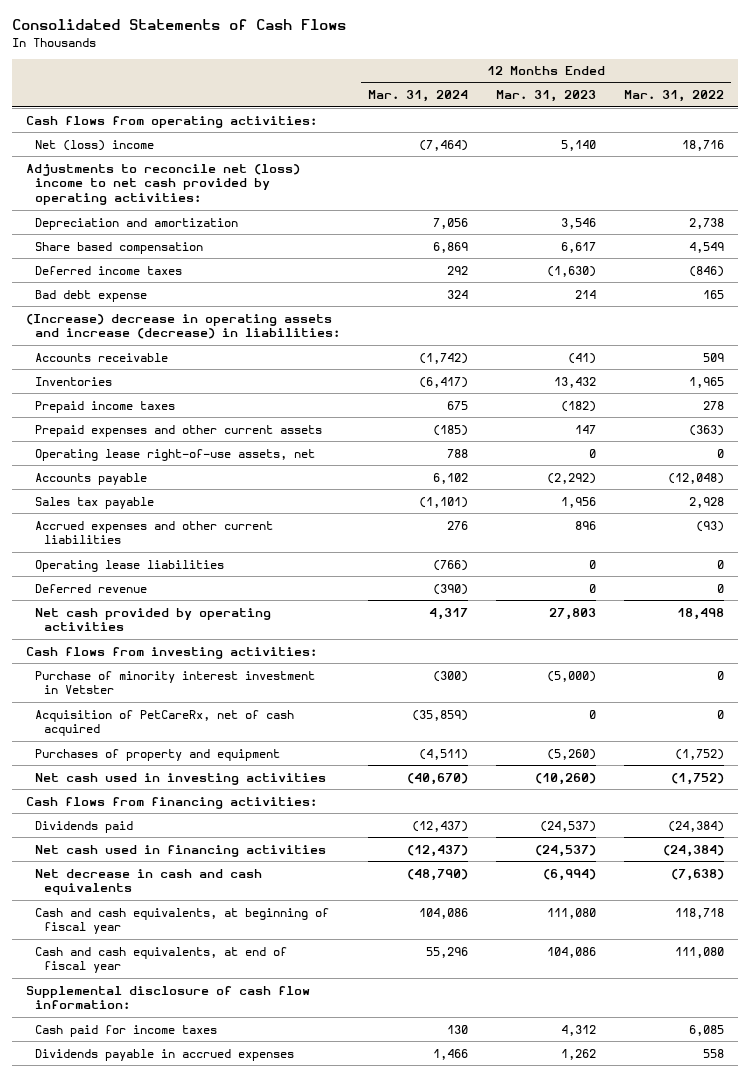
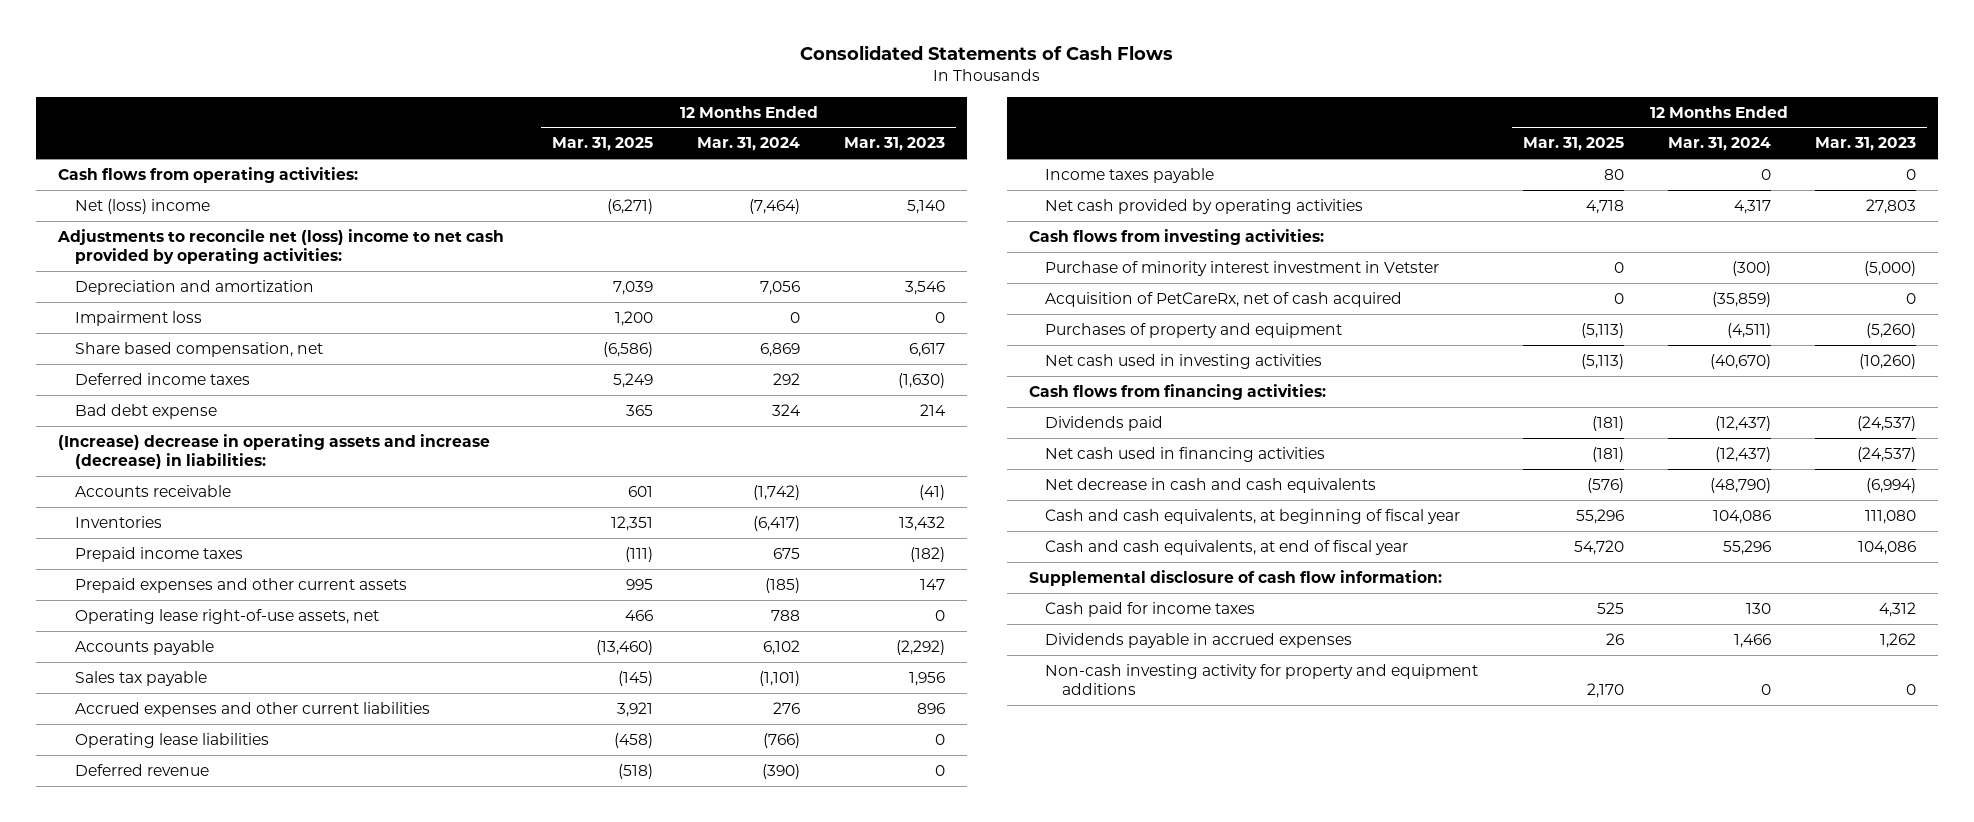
- | 12 Months Ended Mar. 31, 2024 | 12 Months Ended Mar. 31, 2023 | 12 Months Ended Mar. 31, 2022
+ | 12 Months Ended Mar. 31, 2025 | 12 Months Ended Mar. 31, 2024 | 12 Months Ended Mar. 31, 2023
- Share based compensation | 6,869 | 6,617 | 4,549
+ Impairment loss | 1,200 | 0 | 0
+ Share based compensation, net | (6,586) | 6,869 | 6,617
+ Income taxes payable | 80 | 0 | 0
+ Non-cash investing activity for property and equipment additions | 2,170 | 0 | 0

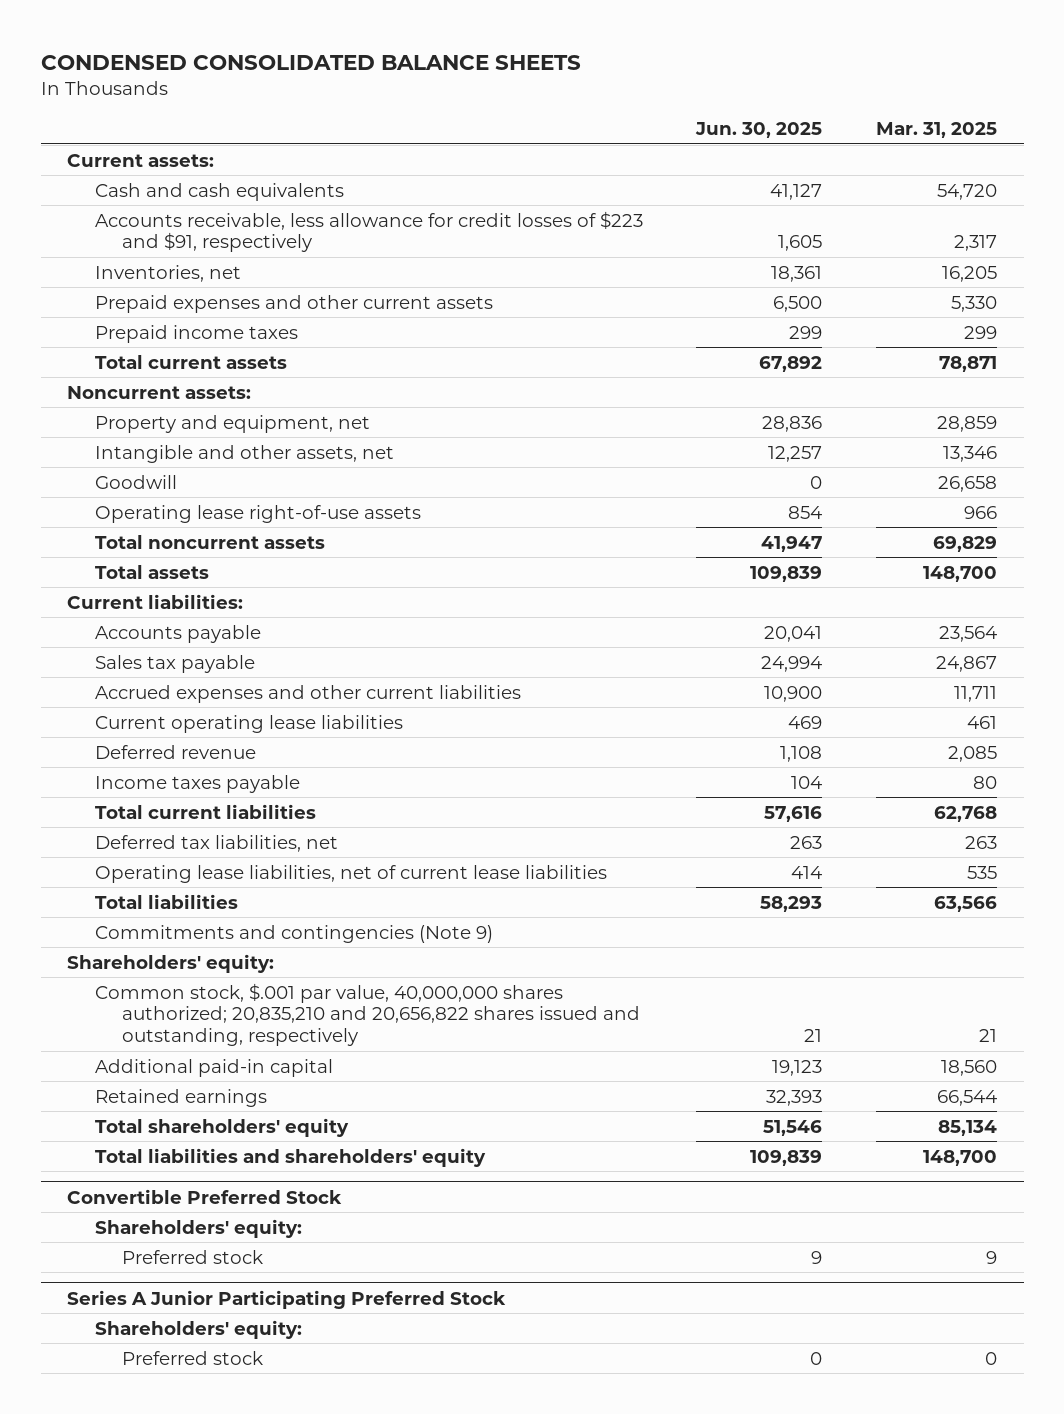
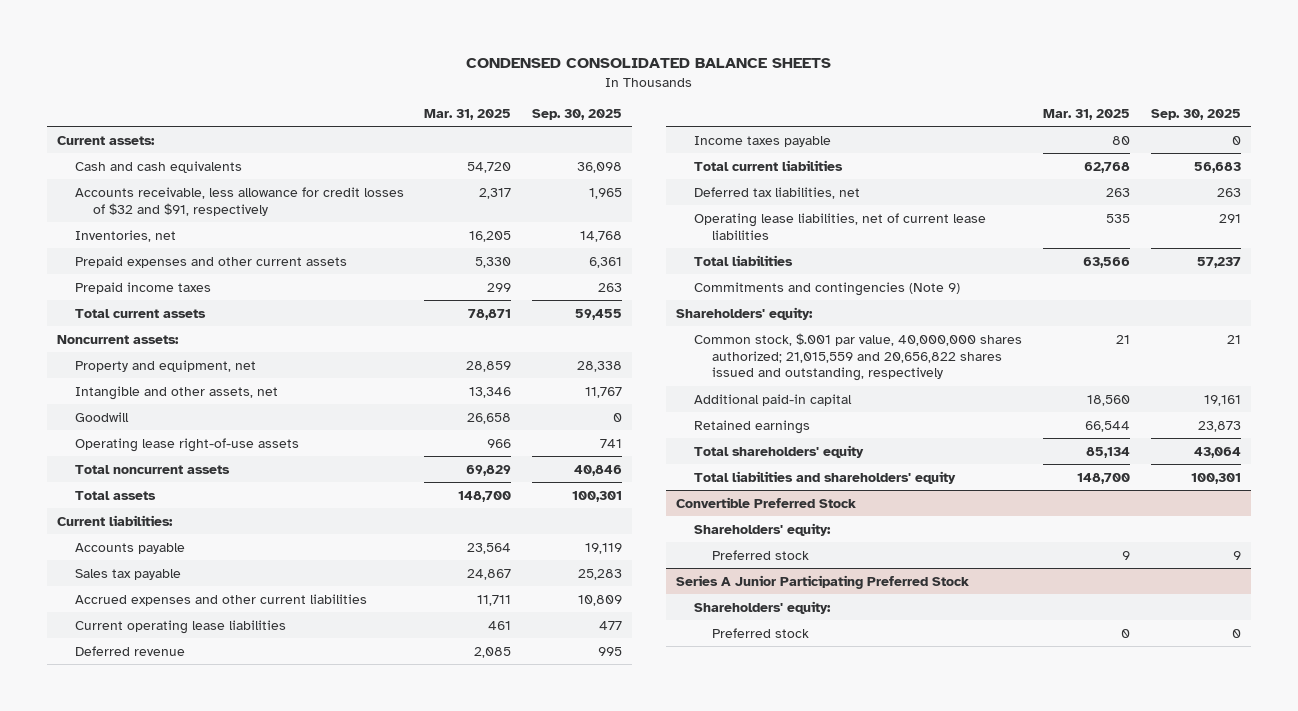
- | Jun. 30, 2025 | Mar. 31, 2025
+ | Mar. 31, 2025 | Sep. 30, 2025
- Accounts receivable, less allowance for credit losses of $223 and $91, respectively | 1,605 | 2,317
+ Accounts receivable, less allowance for credit losses of $32 and $91, respectively | 2,317 | 1,965
- Common stock, $.001 par value, 40,000,000 shares authorized; 20,835,210 and 20,656,822 shares issued and outstanding, respectively | 21 | 21
+ Common stock, $.001 par value, 40,000,000 shares authorized; 21,015,559 and 20,656,822 shares issued and outstanding, respectively | 21 | 21

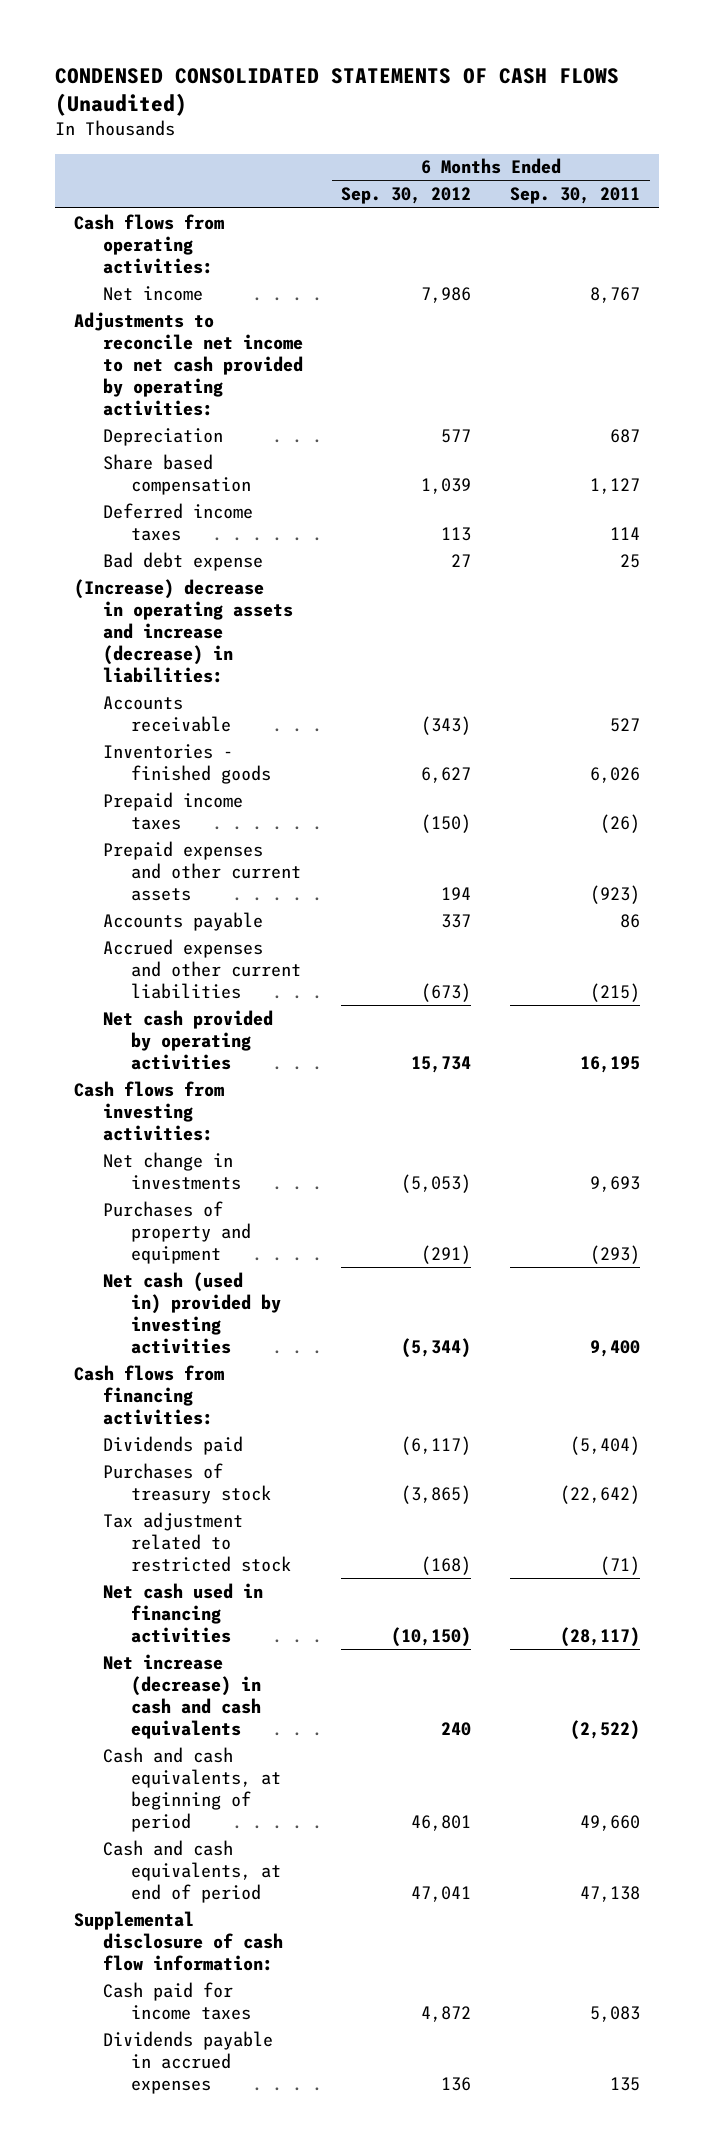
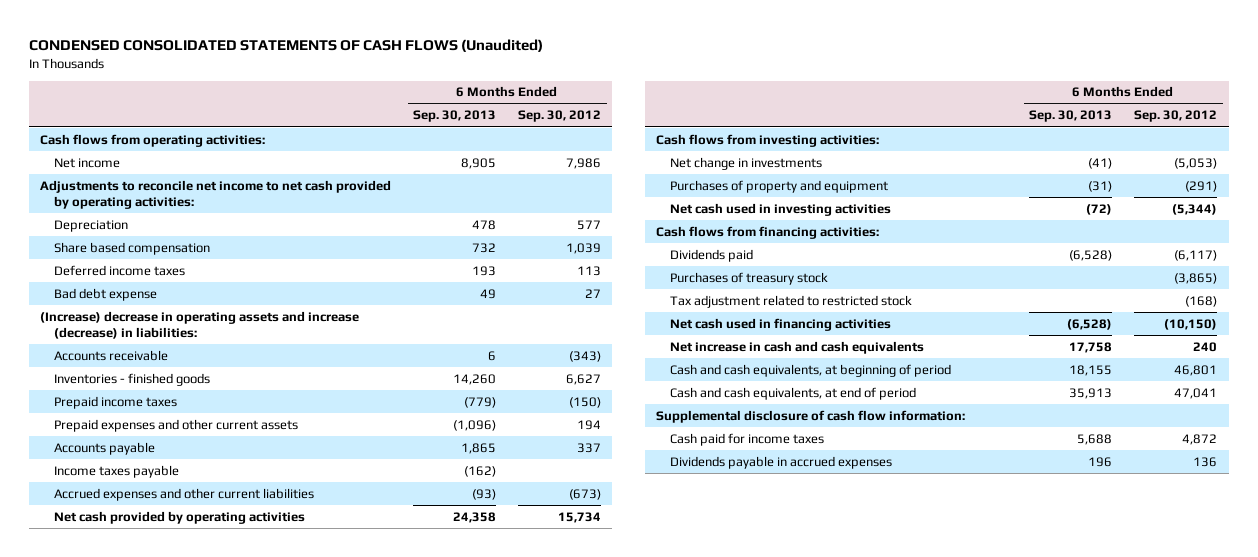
- | 6 Months Ended Sep. 30, 2012 | 6 Months Ended Sep. 30, 2011
+ | 6 Months Ended Sep. 30, 2013 | 6 Months Ended Sep. 30, 2012
+ Income taxes payable | (162) |
- Net cash (used in) provided by investing activities | (5,344) | 9,400
+ Net cash used in investing activities | (72) | (5,344)
- Net increase (decrease) in cash and cash equivalents | 240 | (2,522)
+ Net increase in cash and cash equivalents | 17,758 | 240

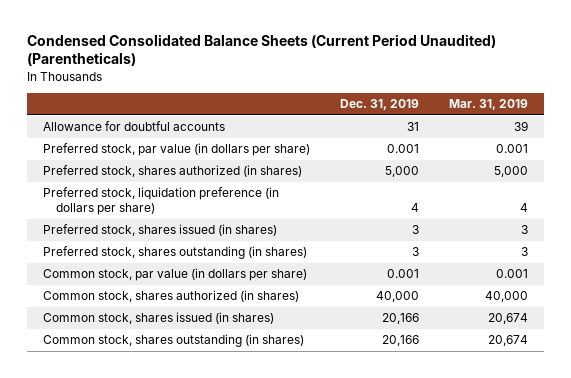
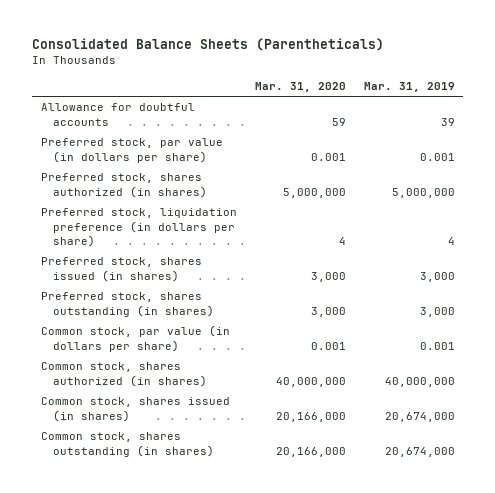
- Condensed Consolidated Balance Sheets (Current Period Unaudited) (Parentheticals)
+ Consolidated Balance Sheets (Parentheticals)
- | Dec. 31, 2019 | Mar. 31, 2019
+ | Mar. 31, 2020 | Mar. 31, 2019
- Preferred stock, shares authorized (in shares) | 5,000 | 5,000
+ Preferred stock, shares authorized (in shares) | 5,000,000 | 5,000,000
- Preferred stock, shares issued (in shares) | 3 | 3
- Preferred stock, shares outstanding (in shares) | 3 | 3
+ Preferred stock, shares issued (in shares) | 3,000 | 3,000
+ Preferred stock, shares outstanding (in shares) | 3,000 | 3,000
- Common stock, shares authorized (in shares) | 40,000 | 40,000
- Common stock, shares issued (in shares) | 20,166 | 20,674
- Common stock, shares outstanding (in shares) | 20,166 | 20,674
+ Common stock, shares authorized (in shares) | 40,000,000 | 40,000,000
+ Common stock, shares issued (in shares) | 20,166,000 | 20,674,000
+ Common stock, shares outstanding (in shares) | 20,166,000 | 20,674,000

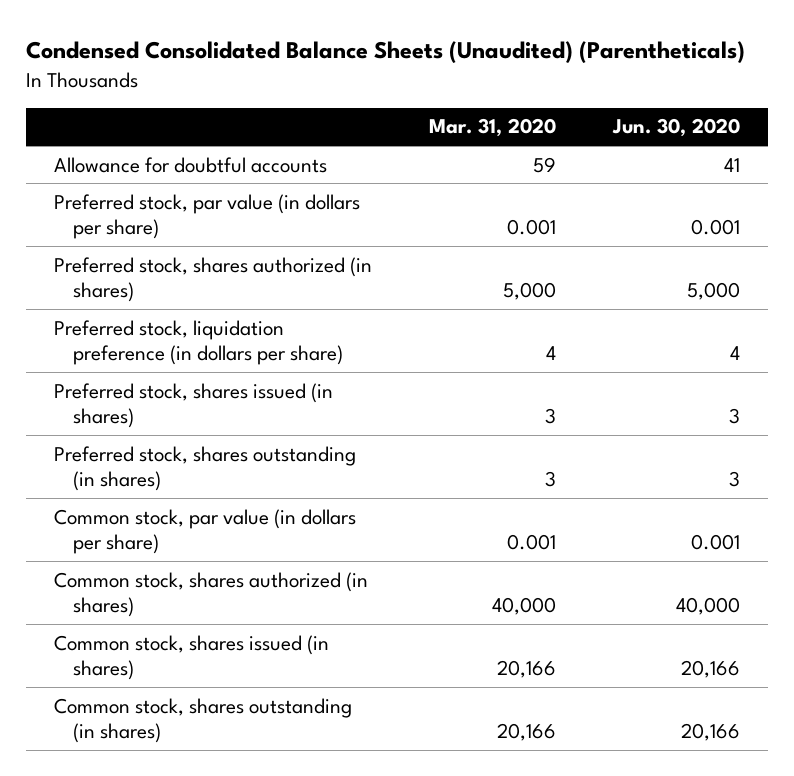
- Consolidated Balance Sheets (Parentheticals)
+ Condensed Consolidated Balance Sheets (Unaudited) (Parentheticals)
- | Mar. 31, 2020 | Mar. 31, 2019
+ | Mar. 31, 2020 | Jun. 30, 2020
- Preferred stock, shares authorized (in shares) | 5,000,000 | 5,000,000
+ Preferred stock, shares authorized (in shares) | 5,000 | 5,000
- Preferred stock, shares issued (in shares) | 3,000 | 3,000
- Preferred stock, shares outstanding (in shares) | 3,000 | 3,000
+ Preferred stock, shares issued (in shares) | 3 | 3
+ Preferred stock, shares outstanding (in shares) | 3 | 3
- Common stock, shares authorized (in shares) | 40,000,000 | 40,000,000
- Common stock, shares issued (in shares) | 20,166,000 | 20,674,000
- Common stock, shares outstanding (in shares) | 20,166,000 | 20,674,000
+ Common stock, shares authorized (in shares) | 40,000 | 40,000
+ Common stock, shares issued (in shares) | 20,166 | 20,166
+ Common stock, shares outstanding (in shares) | 20,166 | 20,166

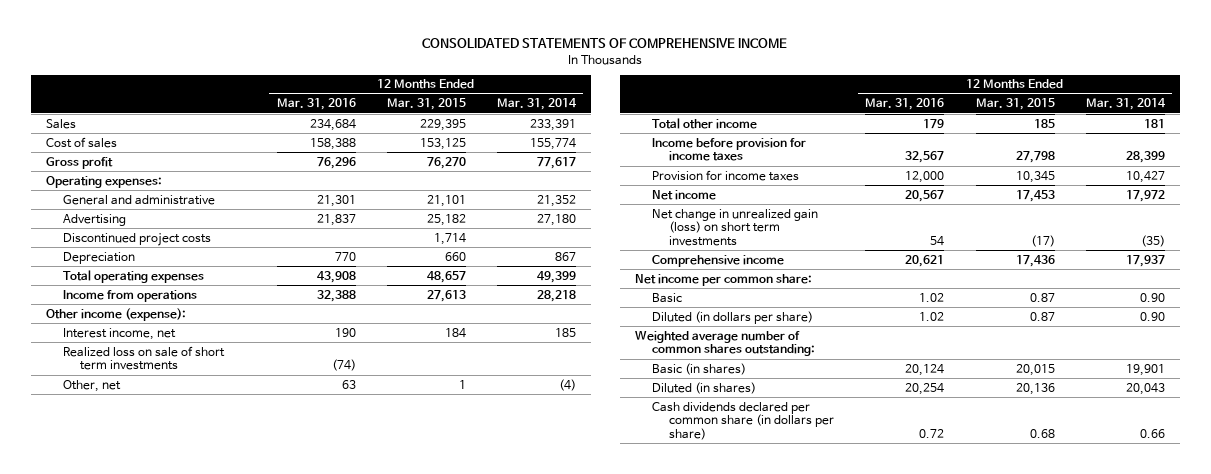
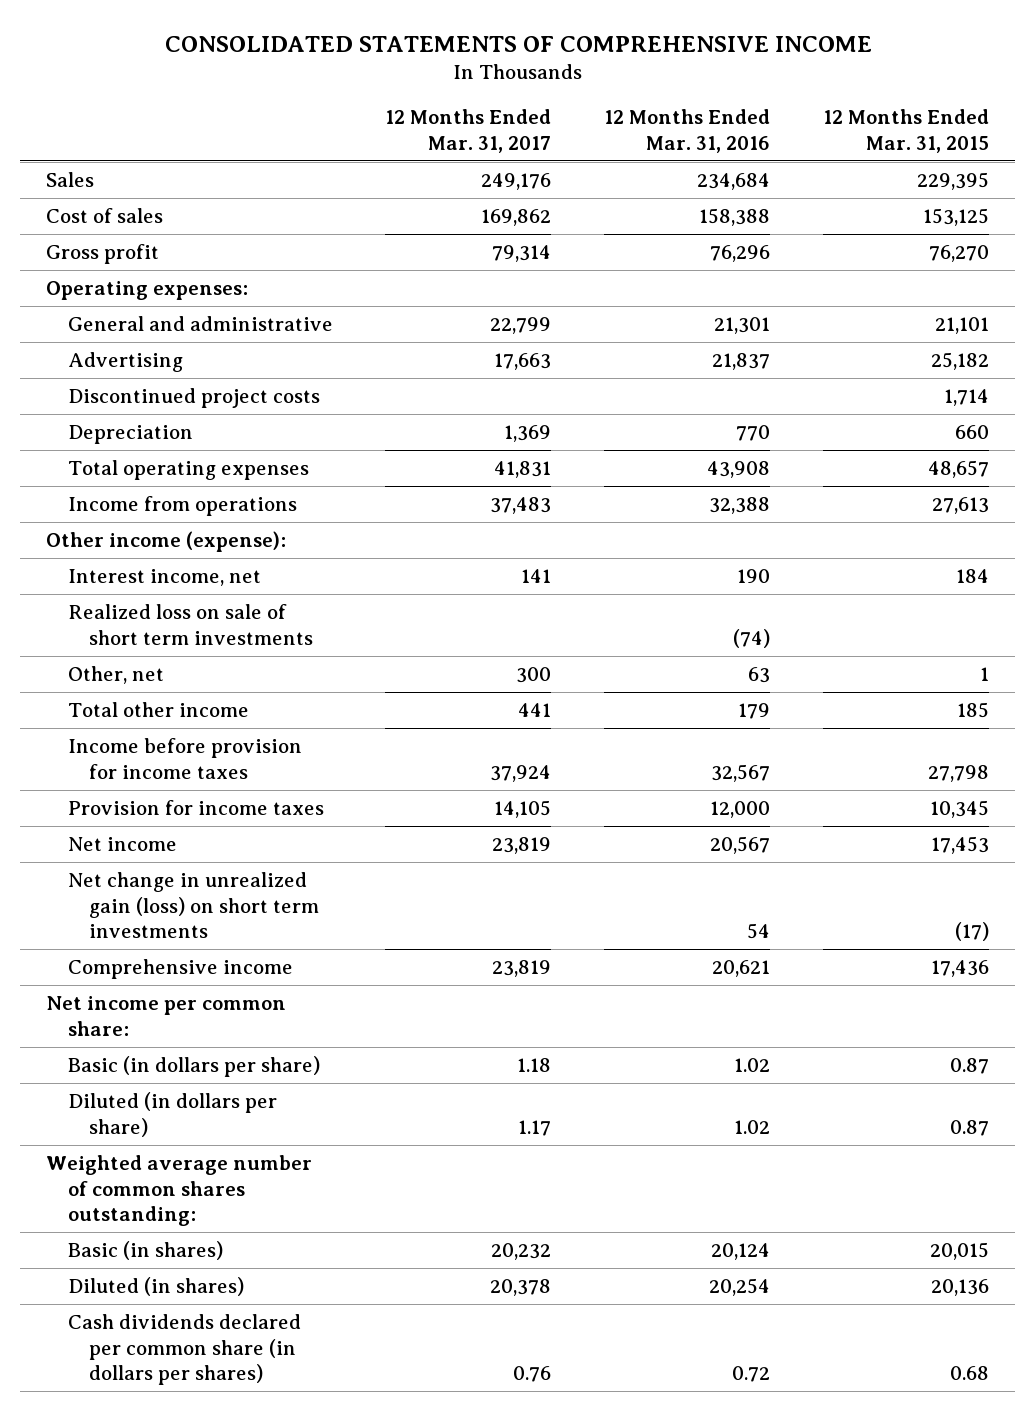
- | 12 Months Ended Mar. 31, 2016 | 12 Months Ended Mar. 31, 2015 | 12 Months Ended Mar. 31, 2014
+ | 12 Months Ended Mar. 31, 2017 | 12 Months Ended Mar. 31, 2016 | 12 Months Ended Mar. 31, 2015
- Basic | 1.02 | 0.87 | 0.90
+ Basic (in dollars per share) | 1.18 | 1.02 | 0.87
- Cash dividends declared per common share (in dollars per share) | 0.72 | 0.68 | 0.66
+ Cash dividends declared per common share (in dollars per shares) | 0.76 | 0.72 | 0.68

